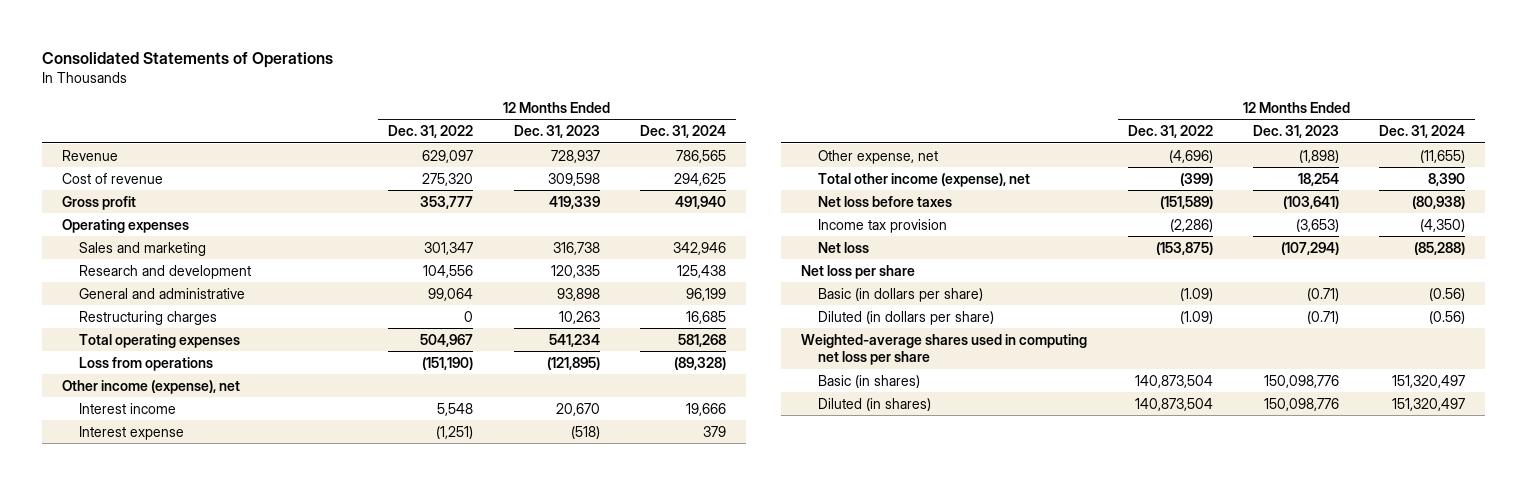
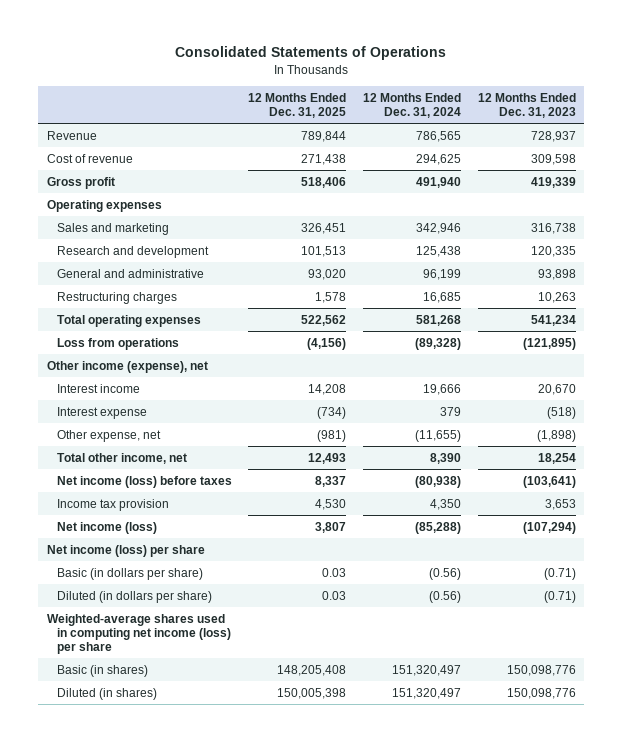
- | 12 Months Ended Dec. 31, 2022 | 12 Months Ended Dec. 31, 2023 | 12 Months Ended Dec. 31, 2024
+ | 12 Months Ended Dec. 31, 2025 | 12 Months Ended Dec. 31, 2024 | 12 Months Ended Dec. 31, 2023
- Total other income (expense), net | (399) | 18,254 | 8,390
- Net loss before taxes | (151,589) | (103,641) | (80,938)
- Income tax provision | (2,286) | (3,653) | (4,350)
- Net loss | (153,875) | (107,294) | (85,288)
- Net loss per share
+ Total other income, net | 12,493 | 8,390 | 18,254
+ Net income (loss) before taxes | 8,337 | (80,938) | (103,641)
+ Income tax provision | 4,530 | 4,350 | 3,653
+ Net income (loss) | 3,807 | (85,288) | (107,294)
+ Net income (loss) per share
- Weighted-average shares used in computing net loss per share
+ Weighted-average shares used in computing net income (loss) per share

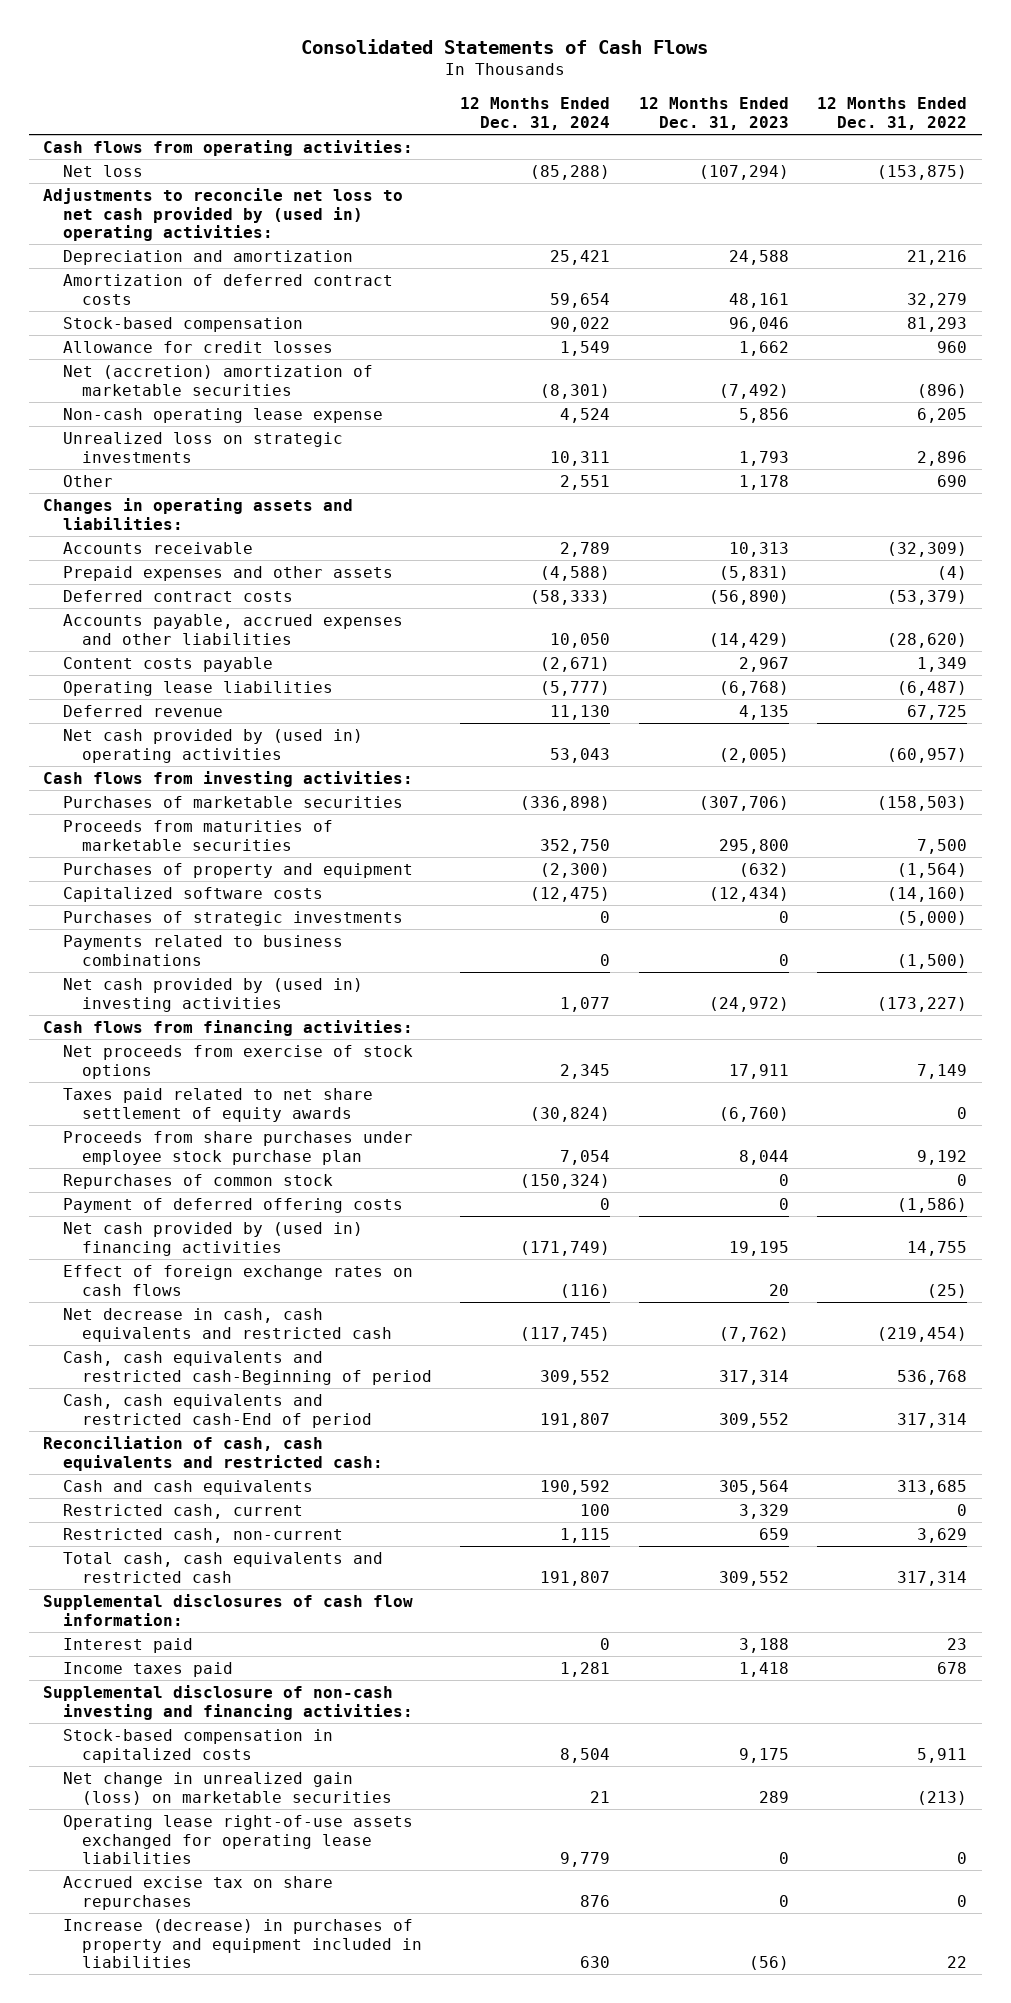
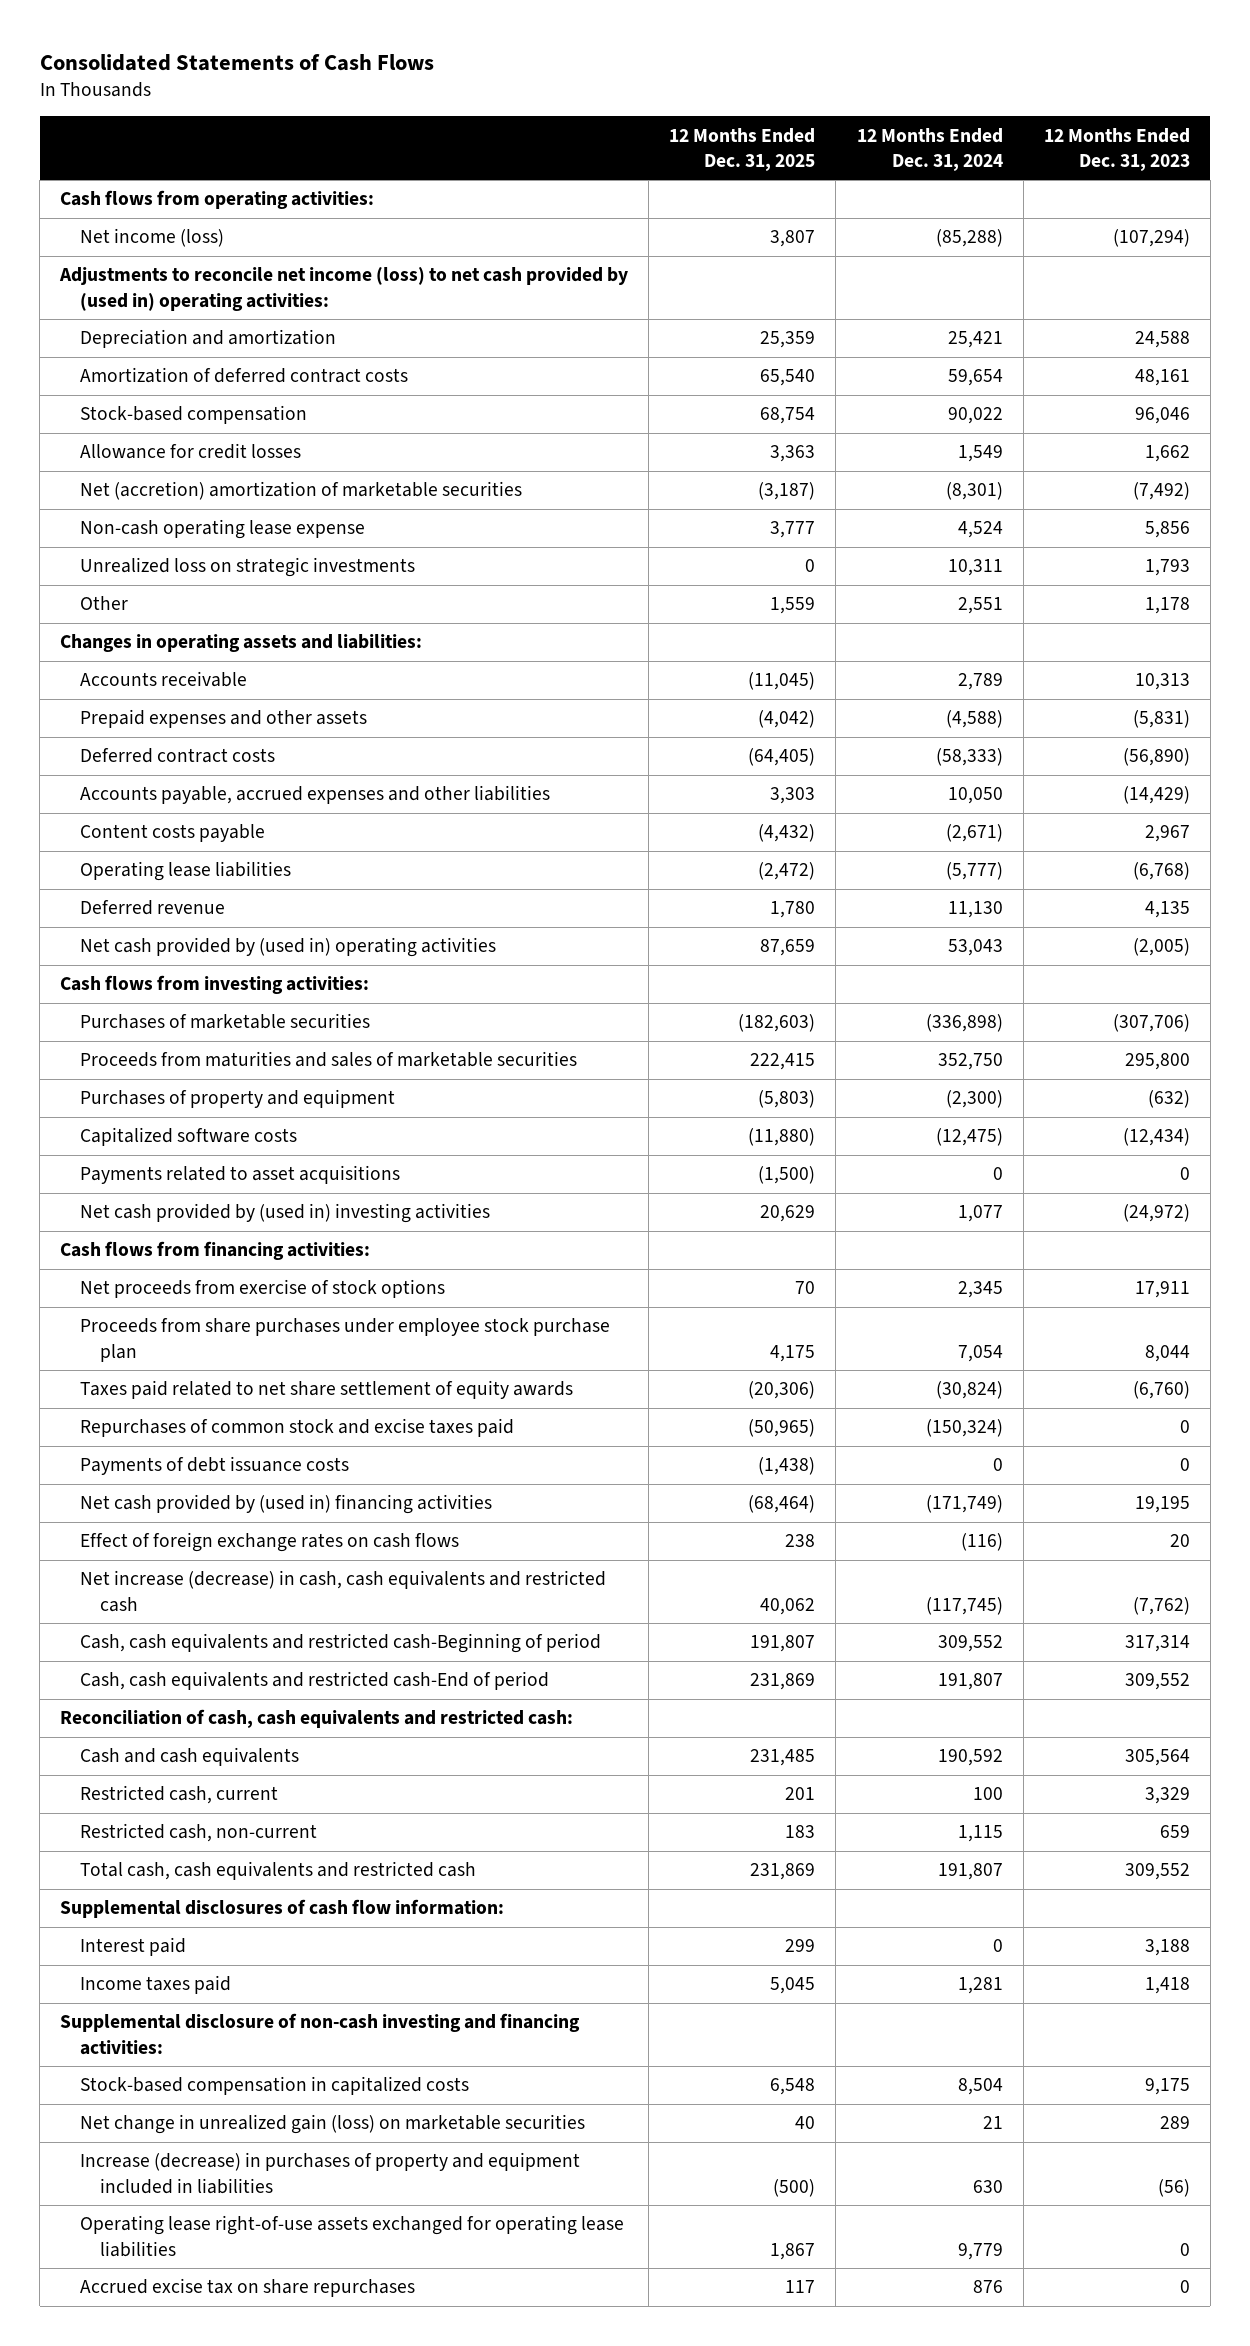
- | 12 Months Ended Dec. 31, 2024 | 12 Months Ended Dec. 31, 2023 | 12 Months Ended Dec. 31, 2022
+ | 12 Months Ended Dec. 31, 2025 | 12 Months Ended Dec. 31, 2024 | 12 Months Ended Dec. 31, 2023
- Net loss | (85,288) | (107,294) | (153,875)
- Adjustments to reconcile net loss to net cash provided by (used in) operating activities:
+ Net income (loss) | 3,807 | (85,288) | (107,294)
+ Adjustments to reconcile net income (loss) to net cash provided by (used in) operating activities:
- Proceeds from maturities of marketable securities | 352,750 | 295,800 | 7,500
+ Proceeds from maturities and sales of marketable securities | 222,415 | 352,750 | 295,800
- Purchases of strategic investments | 0 | 0 | (5,000)
- Payments related to business combinations | 0 | 0 | (1,500)
+ Payments related to asset acquisitions | (1,500) | 0 | 0
- Repurchases of common stock | (150,324) | 0 | 0
- Payment of deferred offering costs | 0 | 0 | (1,586)
moved down: Taxes paid related to net share settlement of equity awards | (20,306) | (30,824) | (6,760)
+ Repurchases of common stock and excise taxes paid | (50,965) | (150,324) | 0
+ Payments of debt issuance costs | (1,438) | 0 | 0
- Net decrease in cash, cash equivalents and restricted cash | (117,745) | (7,762) | (219,454)
+ Net increase (decrease) in cash, cash equivalents and restricted cash | 40,062 | (117,745) | (7,762)
moved up: Increase (decrease) in purchases of property and equipment included in liabilities | (500) | 630 | (56)

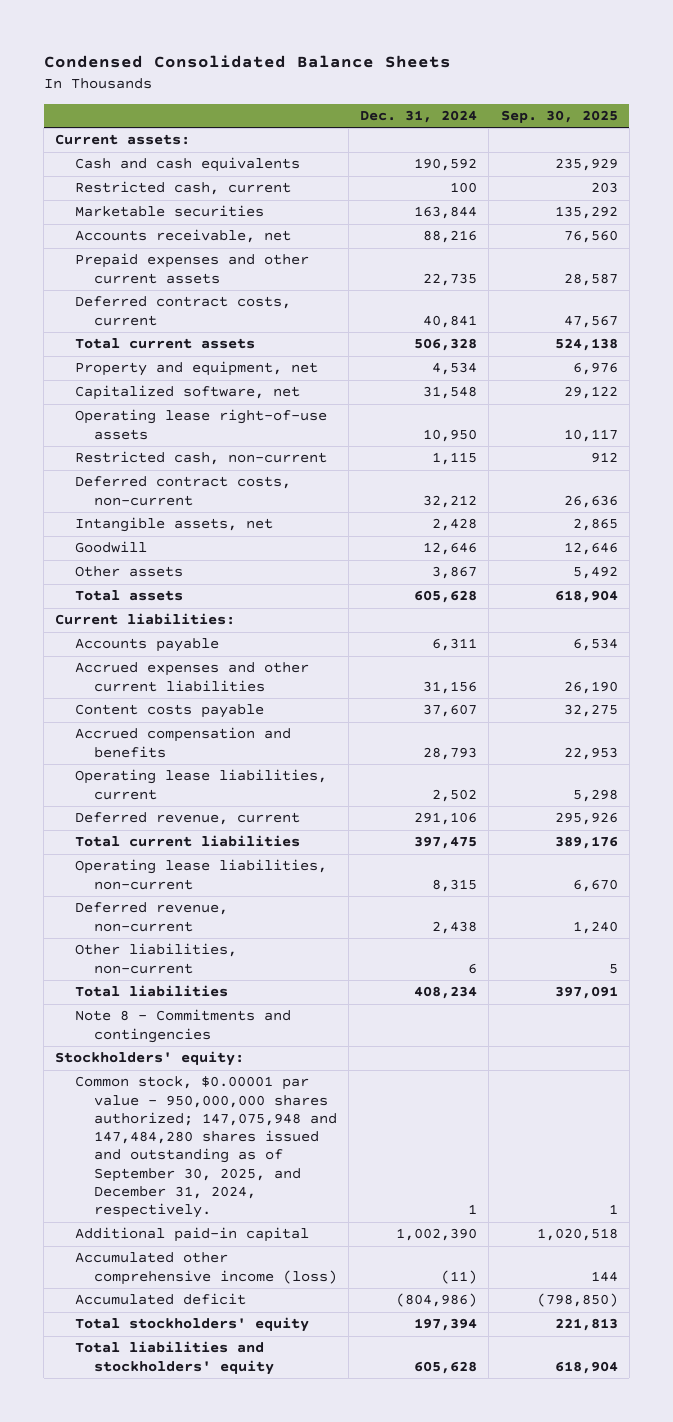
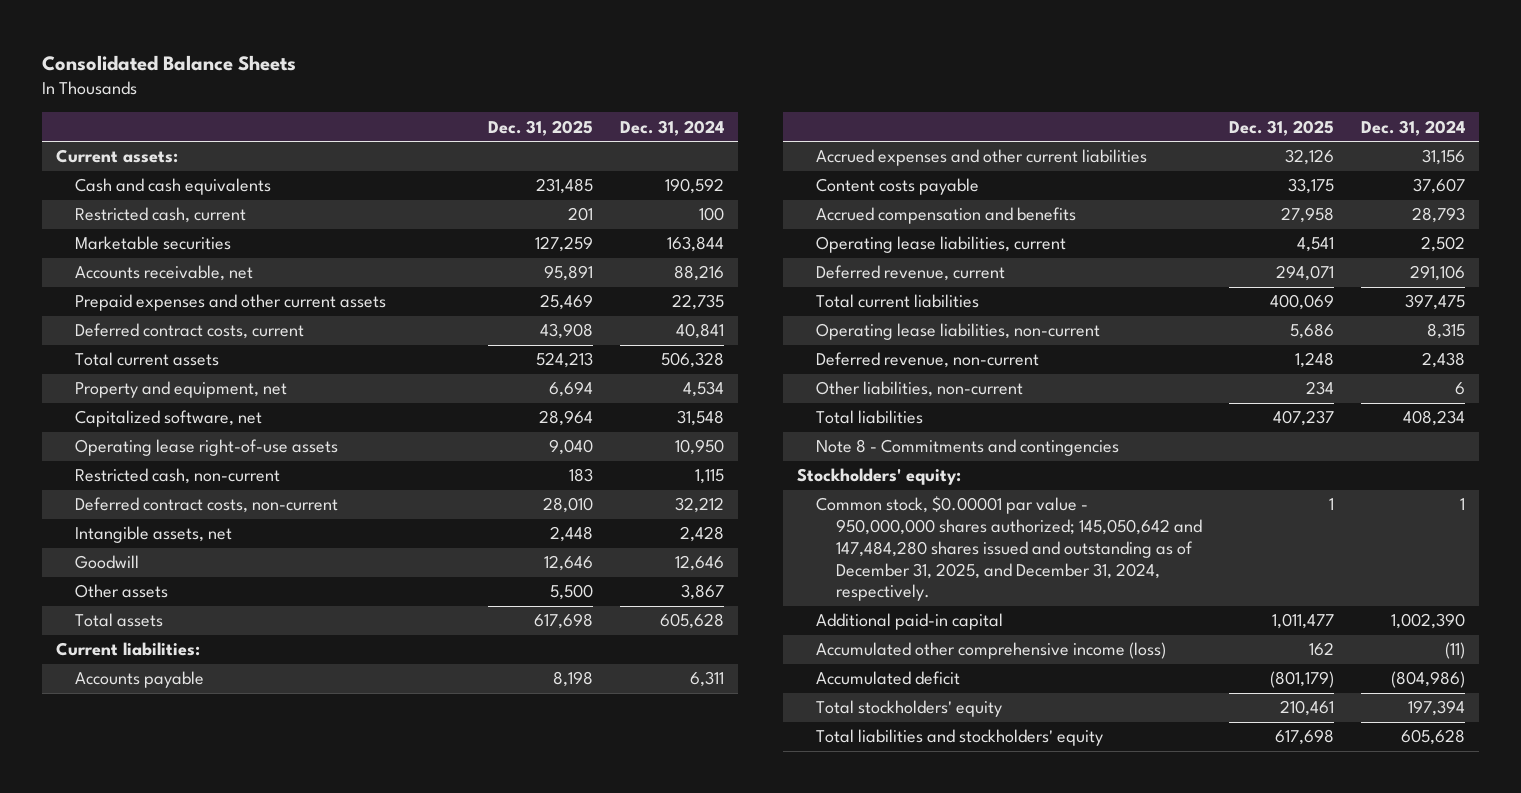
- Condensed Consolidated Balance Sheets
+ Consolidated Balance Sheets
- | Dec. 31, 2024 | Sep. 30, 2025
+ | Dec. 31, 2025 | Dec. 31, 2024
- Common stock, $0.00001 par value - 950,000,000 shares authorized; 147,075,948 and 147,484,280 shares issued and outstanding as of September 30, 2025, and December 31, 2024, respectively. | 1 | 1
+ Common stock, $0.00001 par value - 950,000,000 shares authorized; 145,050,642 and 147,484,280 shares issued and outstanding as of December 31, 2025, and December 31, 2024, respectively. | 1 | 1

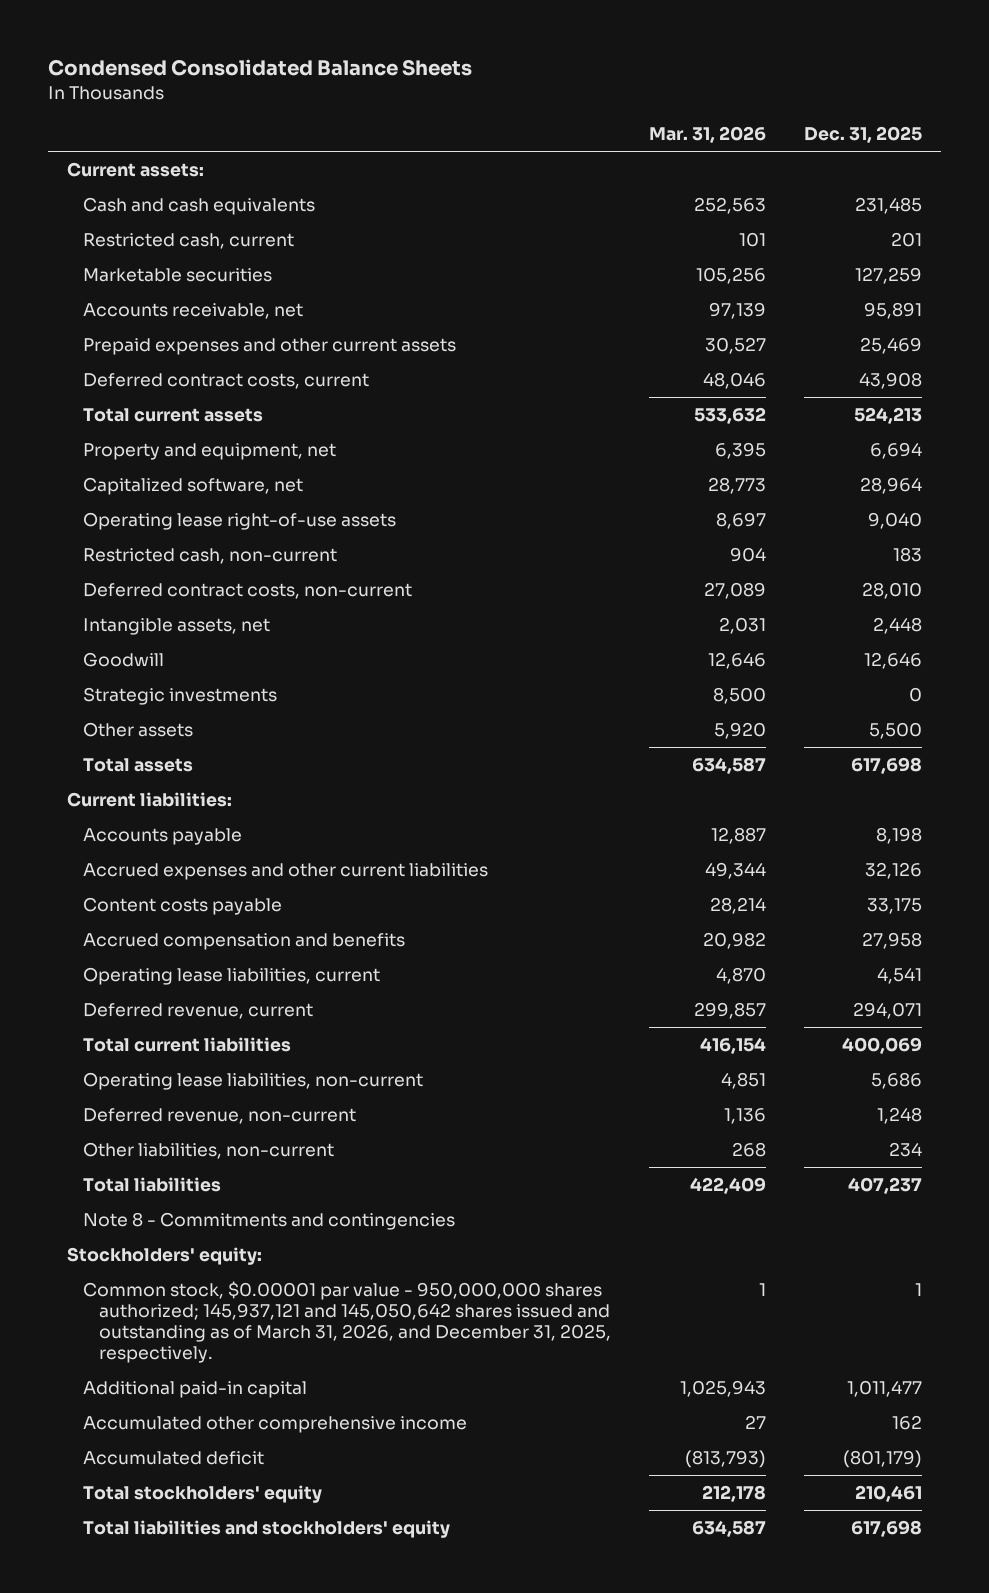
- Consolidated Balance Sheets
+ Condensed Consolidated Balance Sheets
- | Dec. 31, 2025 | Dec. 31, 2024
+ | Mar. 31, 2026 | Dec. 31, 2025
+ Strategic investments | 8,500 | 0
- Common stock, $0.00001 par value - 950,000,000 shares authorized; 145,050,642 and 147,484,280 shares issued and outstanding as of December 31, 2025, and December 31, 2024, respectively. | 1 | 1
+ Common stock, $0.00001 par value - 950,000,000 shares authorized; 145,937,121 and 145,050,642 shares issued and outstanding as of March 31, 2026, and December 31, 2025, respectively. | 1 | 1
- Accumulated other comprehensive income (loss) | 162 | (11)
+ Accumulated other comprehensive income | 27 | 162

